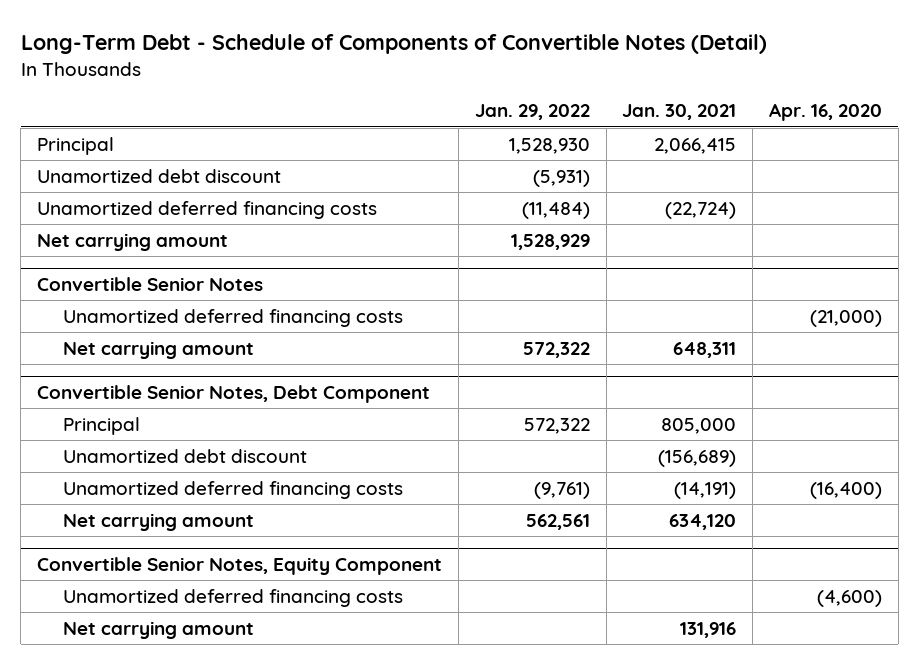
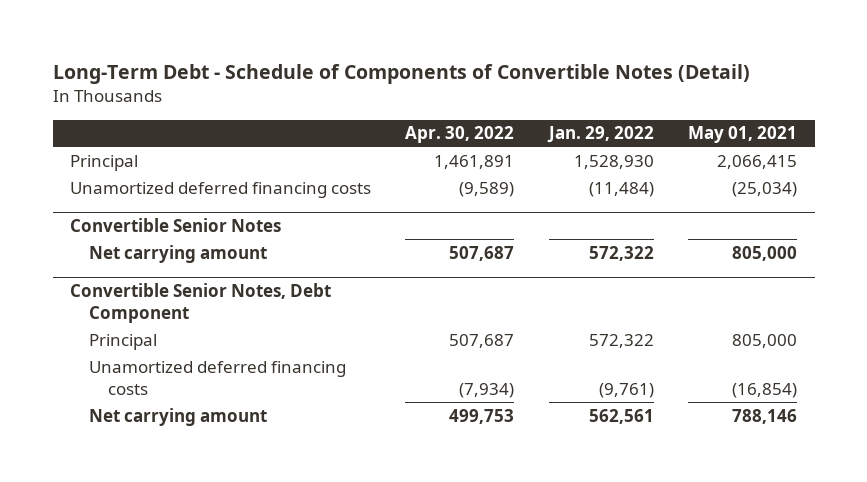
- | Jan. 29, 2022 | Jan. 30, 2021 | Apr. 16, 2020
+ | Apr. 30, 2022 | Jan. 29, 2022 | May 01, 2021
- Unamortized debt discount | (5,931) | |
- Net carrying amount | 1,528,929 | |
@ Convertible Senior Notes
- Unamortized deferred financing costs | | | (21,000)
@ Convertible Senior Notes, Debt Component
- Unamortized debt discount | | (156,689) |
- Convertible Senior Notes, Equity Component
- Unamortized deferred financing costs | | | (4,600)
- Net carrying amount | | 131,916 |

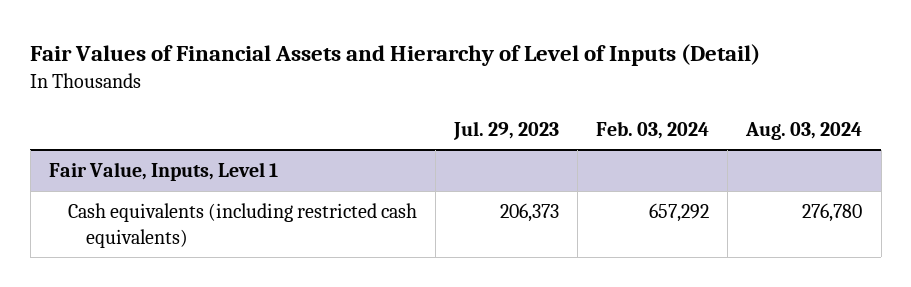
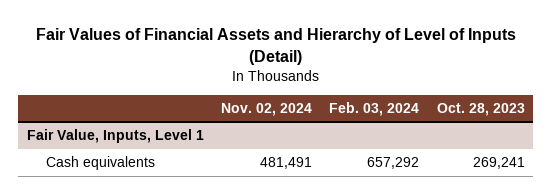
- | Jul. 29, 2023 | Feb. 03, 2024 | Aug. 03, 2024
+ | Nov. 02, 2024 | Feb. 03, 2024 | Oct. 28, 2023
@ Fair Value, Inputs, Level 1
- Cash equivalents (including restricted cash equivalents) | 206,373 | 657,292 | 276,780
+ Cash equivalents | 481,491 | 657,292 | 269,241

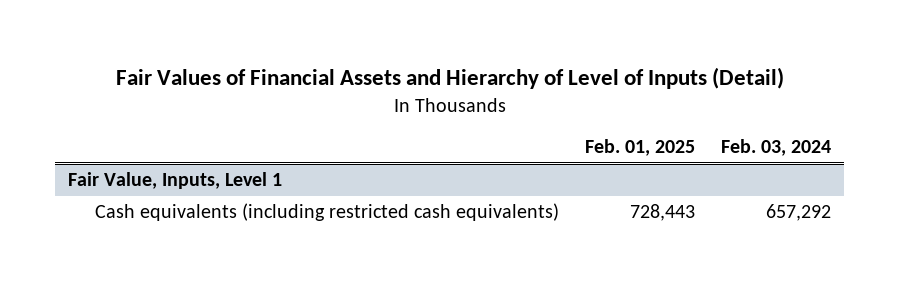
- | Nov. 02, 2024 | Feb. 03, 2024 | Oct. 28, 2023
+ | Feb. 01, 2025 | Feb. 03, 2024
@ Fair Value, Inputs, Level 1
- Cash equivalents | 481,491 | 657,292 | 269,241
+ Cash equivalents (including restricted cash equivalents) | 728,443 | 657,292

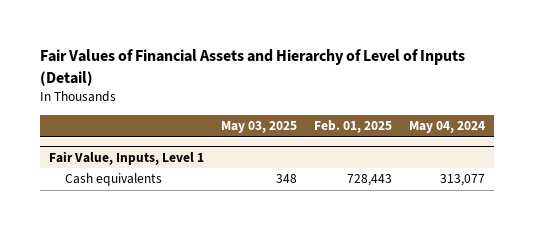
- | Feb. 01, 2025 | Feb. 03, 2024
+ | May 03, 2025 | Feb. 01, 2025 | May 04, 2024
@ Fair Value, Inputs, Level 1
- Cash equivalents (including restricted cash equivalents) | 728,443 | 657,292
+ Cash equivalents | 348 | 728,443 | 313,077

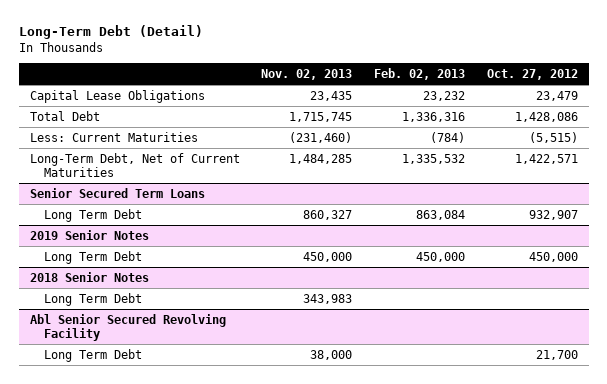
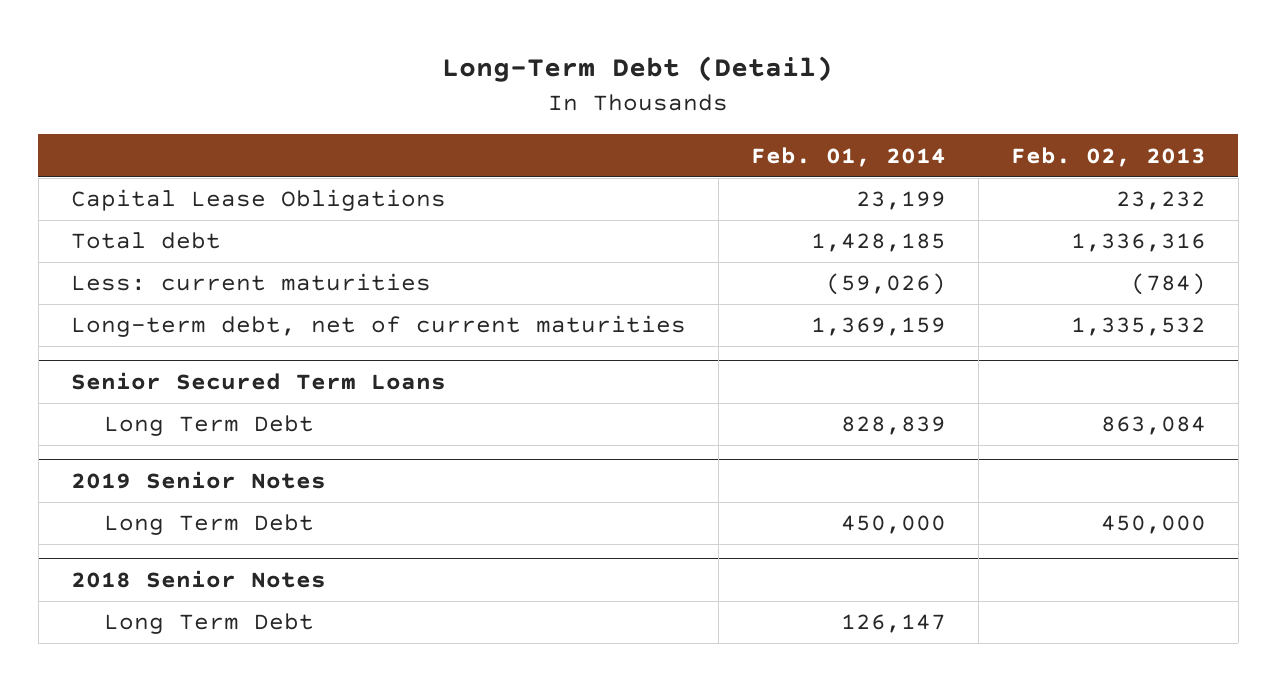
- | Nov. 02, 2013 | Feb. 02, 2013 | Oct. 27, 2012
+ | Feb. 01, 2014 | Feb. 02, 2013
- Total Debt | 1,715,745 | 1,336,316 | 1,428,086
- Less: Current Maturities | (231,460) | (784) | (5,515)
- Long-Term Debt, Net of Current Maturities | 1,484,285 | 1,335,532 | 1,422,571
+ Total debt | 1,428,185 | 1,336,316
+ Less: current maturities | (59,026) | (784)
+ Long-term debt, net of current maturities | 1,369,159 | 1,335,532
- Abl Senior Secured Revolving Facility
- Long Term Debt | 38,000 | | 21,700

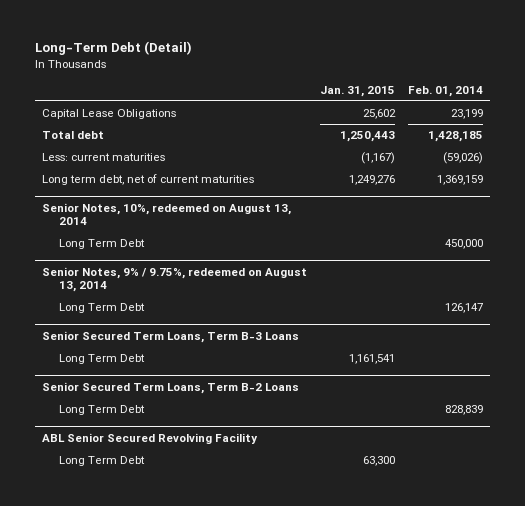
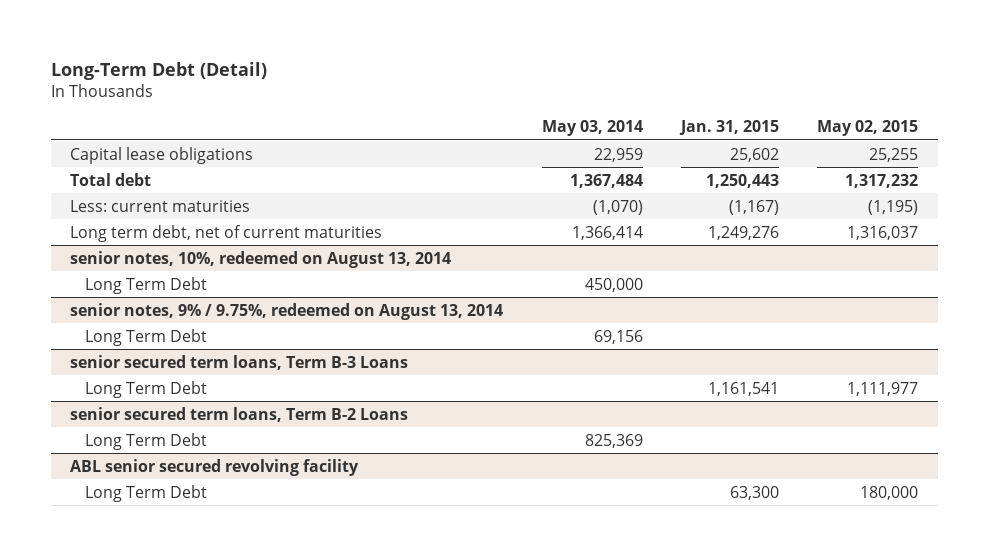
- | Jan. 31, 2015 | Feb. 01, 2014
+ | May 03, 2014 | Jan. 31, 2015 | May 02, 2015
- Capital Lease Obligations | 25,602 | 23,199
+ Capital lease obligations | 22,959 | 25,602 | 25,255
- Senior Notes, 10%, redeemed on August 13, 2014
+ senior notes, 10%, redeemed on August 13, 2014
- Senior Notes, 9% / 9.75%, redeemed on August 13, 2014
+ senior notes, 9% / 9.75%, redeemed on August 13, 2014
- Senior Secured Term Loans, Term B-3 Loans
+ senior secured term loans, Term B-3 Loans
- Senior Secured Term Loans, Term B-2 Loans
+ senior secured term loans, Term B-2 Loans
- ABL Senior Secured Revolving Facility
+ ABL senior secured revolving facility

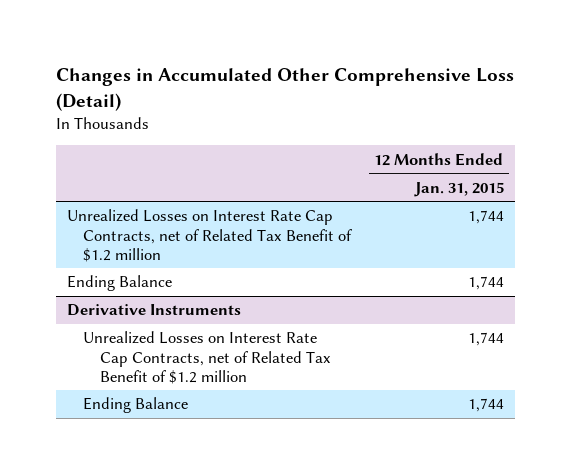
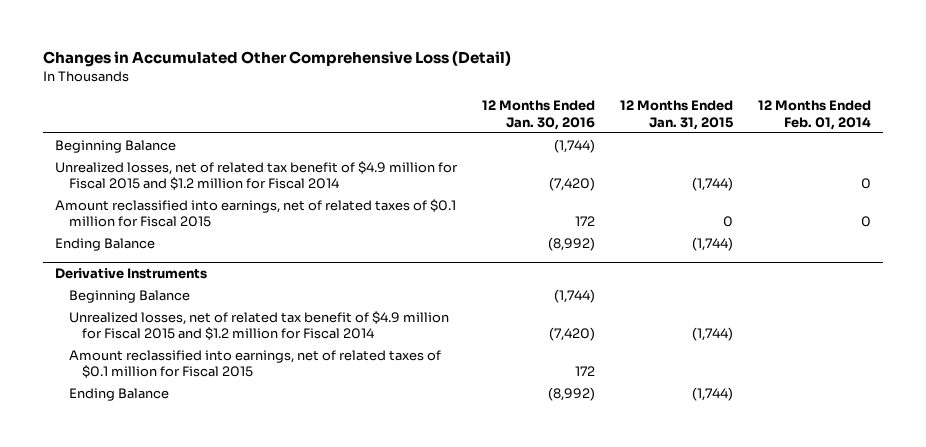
- | 12 Months Ended Jan. 31, 2015
+ | 12 Months Ended Jan. 30, 2016 | 12 Months Ended Jan. 31, 2015 | 12 Months Ended Feb. 01, 2014
- Unrealized Losses on Interest Rate Cap Contracts, net of Related Tax Benefit of $1.2 million | 1,744
- Ending Balance | 1,744
+ Beginning Balance | (1,744) | |
+ Unrealized losses, net of related tax benefit of $4.9 million for Fiscal 2015 and $1.2 million for Fiscal 2014 | (7,420) | (1,744) | 0
+ Amount reclassified into earnings, net of related taxes of $0.1 million for Fiscal 2015 | 172 | 0 | 0
+ Ending Balance | (8,992) | (1,744) |
@ Derivative Instruments
- Unrealized Losses on Interest Rate Cap Contracts, net of Related Tax Benefit of $1.2 million | 1,744
- Ending Balance | 1,744
+ Beginning Balance | (1,744) | |
+ Unrealized losses, net of related tax benefit of $4.9 million for Fiscal 2015 and $1.2 million for Fiscal 2014 | (7,420) | (1,744) |
+ Amount reclassified into earnings, net of related taxes of $0.1 million for Fiscal 2015 | 172 | |
+ Ending Balance | (8,992) | (1,744) |

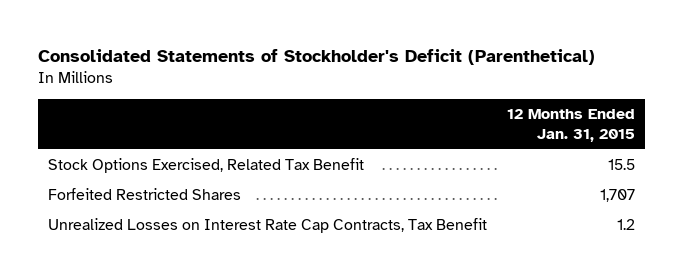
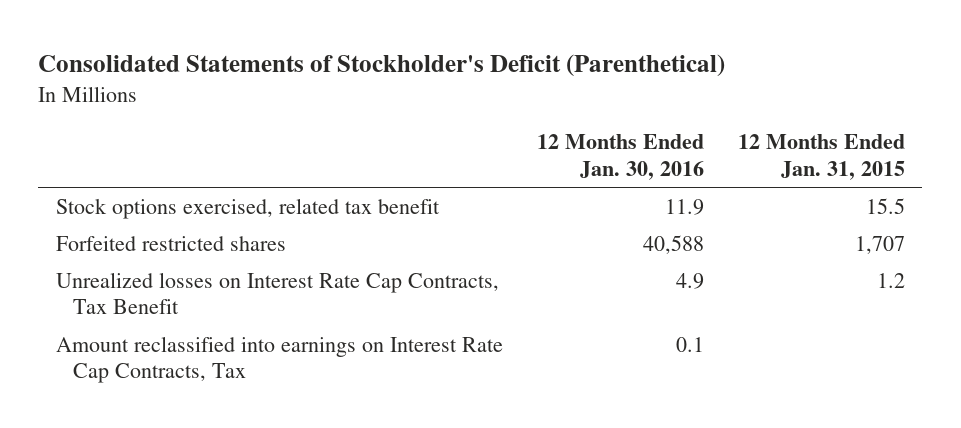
- | 12 Months Ended Jan. 31, 2015
+ | 12 Months Ended Jan. 30, 2016 | 12 Months Ended Jan. 31, 2015
- Stock Options Exercised, Related Tax Benefit | 15.5
- Forfeited Restricted Shares | 1,707
- Unrealized Losses on Interest Rate Cap Contracts, Tax Benefit | 1.2
+ Stock options exercised, related tax benefit | 11.9 | 15.5
+ Forfeited restricted shares | 40,588 | 1,707
+ Unrealized losses on Interest Rate Cap Contracts, Tax Benefit | 4.9 | 1.2
+ Amount reclassified into earnings on Interest Rate Cap Contracts, Tax | 0.1 |

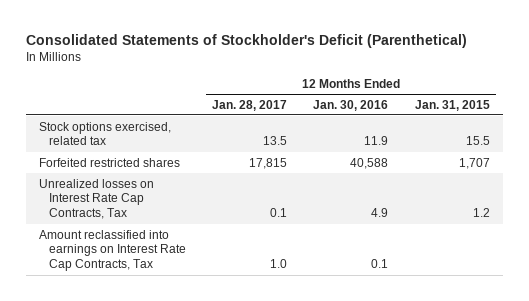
- | 12 Months Ended Jan. 30, 2016 | 12 Months Ended Jan. 31, 2015
+ | 12 Months Ended Jan. 28, 2017 | 12 Months Ended Jan. 30, 2016 | 12 Months Ended Jan. 31, 2015
- Stock options exercised, related tax benefit | 11.9 | 15.5
+ Stock options exercised, related tax | 13.5 | 11.9 | 15.5
- Unrealized losses on Interest Rate Cap Contracts, Tax Benefit | 4.9 | 1.2
+ Unrealized losses on Interest Rate Cap Contracts, Tax | 0.1 | 4.9 | 1.2

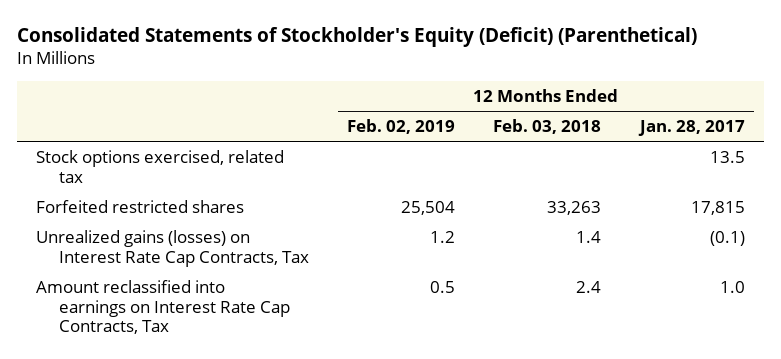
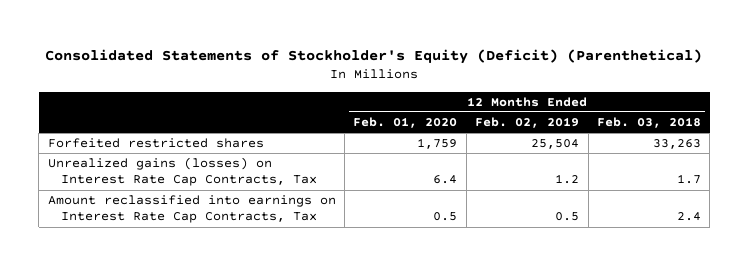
- | 12 Months Ended Feb. 02, 2019 | 12 Months Ended Feb. 03, 2018 | 12 Months Ended Jan. 28, 2017
+ | 12 Months Ended Feb. 01, 2020 | 12 Months Ended Feb. 02, 2019 | 12 Months Ended Feb. 03, 2018
- Stock options exercised, related tax | | | 13.5
- Unrealized gains (losses) on Interest Rate Cap Contracts, Tax | 1.2 | 1.4 | (0.1)
+ Unrealized gains (losses) on Interest Rate Cap Contracts, Tax | 6.4 | 1.2 | 1.7

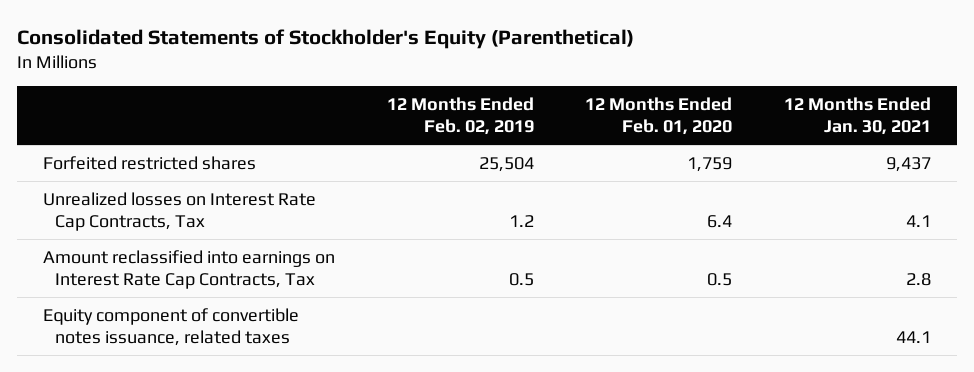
- Consolidated Statements of Stockholder's Equity (Deficit) (Parenthetical)
+ Consolidated Statements of Stockholder's Equity (Parenthetical)
- | 12 Months Ended Feb. 01, 2020 | 12 Months Ended Feb. 02, 2019 | 12 Months Ended Feb. 03, 2018
+ | 12 Months Ended Feb. 02, 2019 | 12 Months Ended Feb. 01, 2020 | 12 Months Ended Jan. 30, 2021
- Unrealized gains (losses) on Interest Rate Cap Contracts, Tax | 6.4 | 1.2 | 1.7
+ Unrealized losses on Interest Rate Cap Contracts, Tax | 1.2 | 6.4 | 4.1
+ Equity component of convertible notes issuance, related taxes | | | 44.1

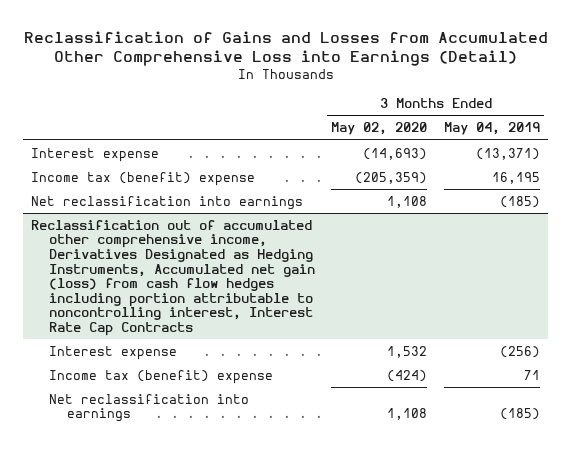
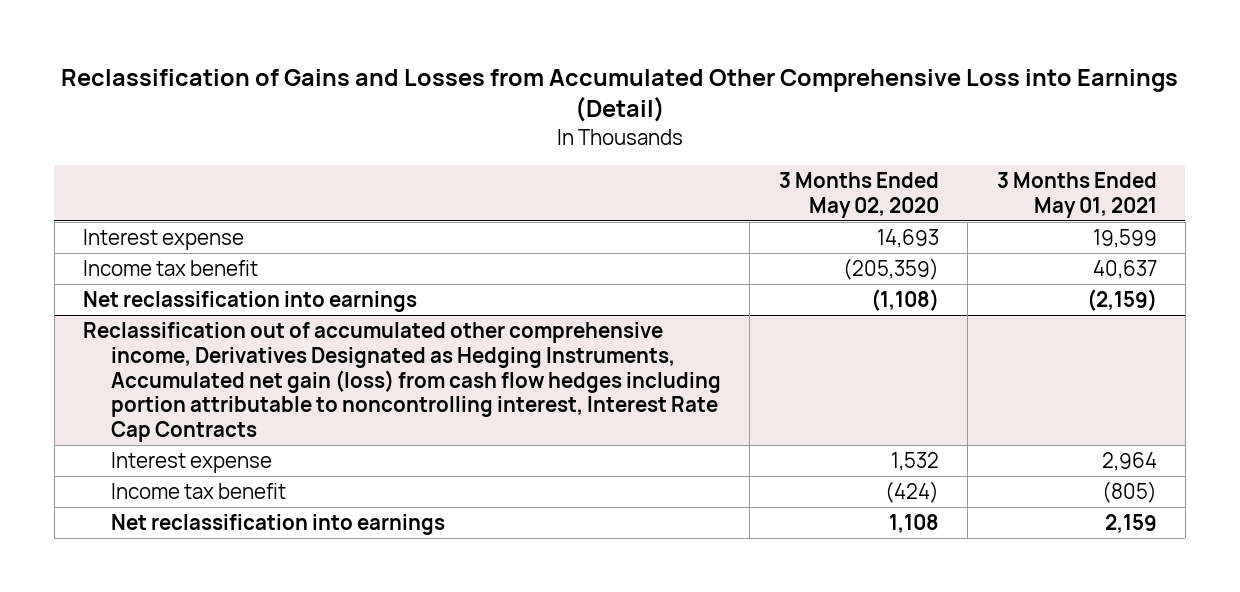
- | 3 Months Ended May 02, 2020 | 3 Months Ended May 04, 2019
+ | 3 Months Ended May 02, 2020 | 3 Months Ended May 01, 2021
- Interest expense | (14,693) | (13,371)
- Income tax (benefit) expense | (205,359) | 16,195
- Net reclassification into earnings | 1,108 | (185)
+ Interest expense | 14,693 | 19,599
+ Income tax benefit | (205,359) | 40,637
+ Net reclassification into earnings | (1,108) | (2,159)
@ Reclassification out of accumulated other comprehensive income, Derivatives Designated as Hedging Instruments, Accumulated net gain (loss) from cash flow hedges including portion attributable to noncontrolling interest, Interest Rate Cap Contracts
- Income tax (benefit) expense | (424) | 71
+ Income tax benefit | (424) | (805)

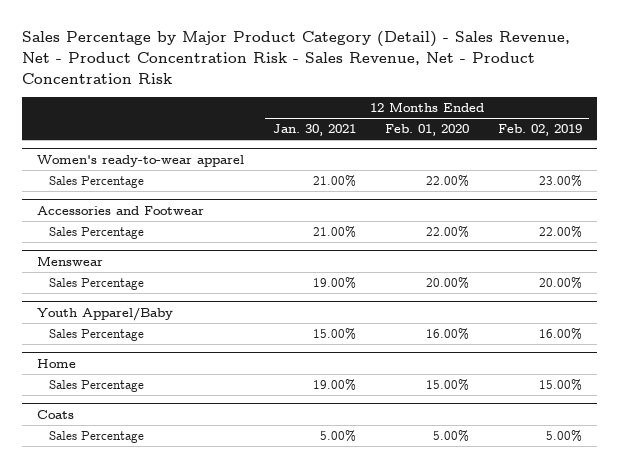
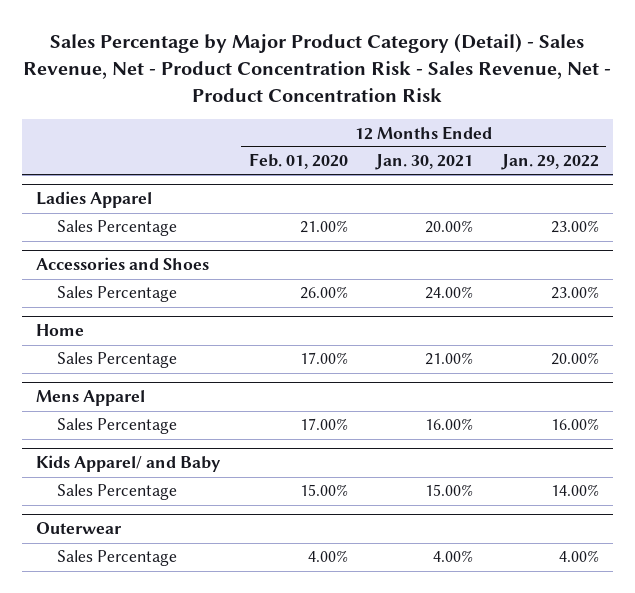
- | 12 Months Ended Jan. 30, 2021 | 12 Months Ended Feb. 01, 2020 | 12 Months Ended Feb. 02, 2019
+ | 12 Months Ended Feb. 01, 2020 | 12 Months Ended Jan. 30, 2021 | 12 Months Ended Jan. 29, 2022
- Women's ready-to-wear apparel
- Sales Percentage | 21.00% | 22.00% | 23.00%
- Accessories and Footwear
- Sales Percentage | 21.00% | 22.00% | 22.00%
- Menswear
- Sales Percentage | 19.00% | 20.00% | 20.00%
- Youth Apparel/Baby
- Sales Percentage | 15.00% | 16.00% | 16.00%
+ Ladies Apparel
+ Sales Percentage | 21.00% | 20.00% | 23.00%
+ Accessories and Shoes
+ Sales Percentage | 26.00% | 24.00% | 23.00%
@ Home
- Sales Percentage | 19.00% | 15.00% | 15.00%
- Coats
- Sales Percentage | 5.00% | 5.00% | 5.00%
@ Home
+ Sales Percentage | 17.00% | 21.00% | 20.00%
+ Mens Apparel
+ Sales Percentage | 17.00% | 16.00% | 16.00%
+ Kids Apparel/ and Baby
+ Sales Percentage | 15.00% | 15.00% | 14.00%
+ Outerwear
+ Sales Percentage | 4.00% | 4.00% | 4.00%

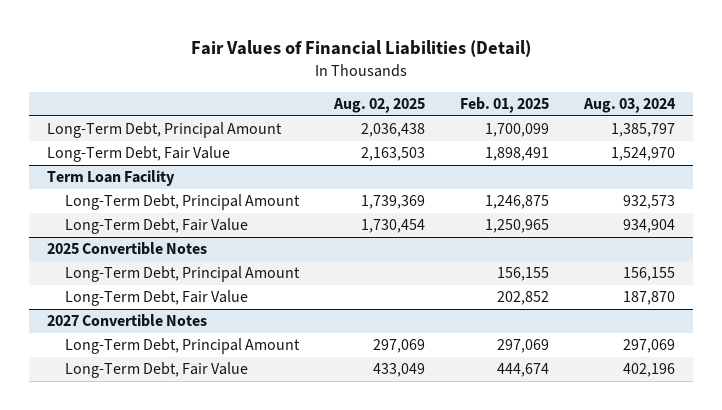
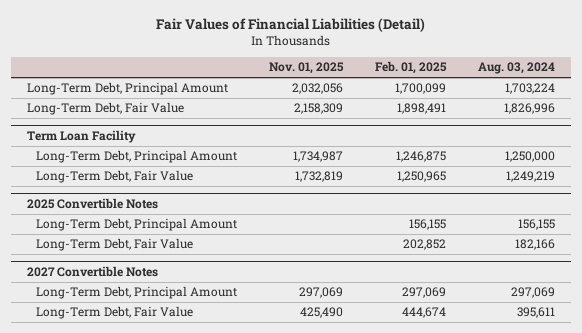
- | Aug. 02, 2025 | Feb. 01, 2025 | Aug. 03, 2024
+ | Nov. 01, 2025 | Feb. 01, 2025 | Aug. 03, 2024
- Long-Term Debt, Principal Amount | 2,036,438 | 1,700,099 | 1,385,797
- Long-Term Debt, Fair Value | 2,163,503 | 1,898,491 | 1,524,970
+ Long-Term Debt, Principal Amount | 2,032,056 | 1,700,099 | 1,703,224
+ Long-Term Debt, Fair Value | 2,158,309 | 1,898,491 | 1,826,996
@ Term Loan Facility
- Long-Term Debt, Principal Amount | 1,739,369 | 1,246,875 | 932,573
- Long-Term Debt, Fair Value | 1,730,454 | 1,250,965 | 934,904
+ Long-Term Debt, Principal Amount | 1,734,987 | 1,246,875 | 1,250,000
+ Long-Term Debt, Fair Value | 1,732,819 | 1,250,965 | 1,249,219
@ 2025 Convertible Notes
- Long-Term Debt, Fair Value | | 202,852 | 187,870
+ Long-Term Debt, Fair Value | | 202,852 | 182,166
@ 2027 Convertible Notes
- Long-Term Debt, Fair Value | 433,049 | 444,674 | 402,196
+ Long-Term Debt, Fair Value | 425,490 | 444,674 | 395,611

